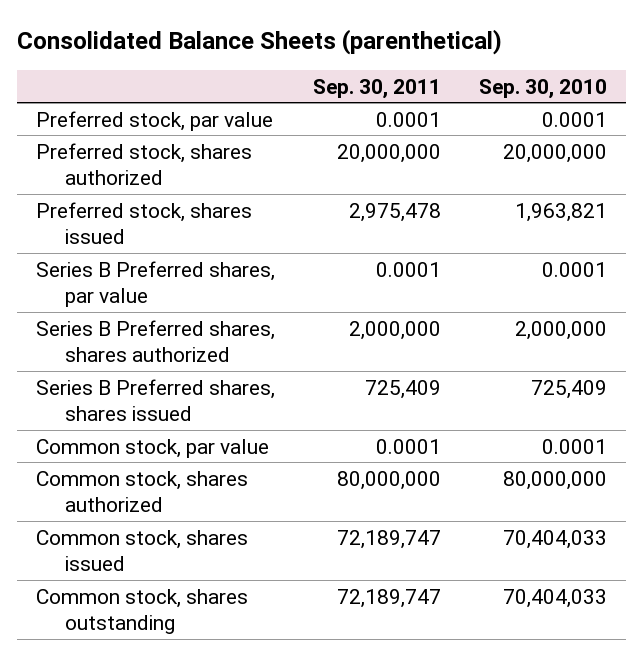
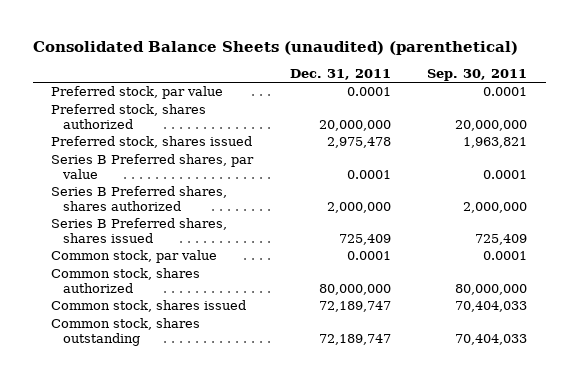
- Consolidated Balance Sheets (parenthetical)
+ Consolidated Balance Sheets (unaudited) (parenthetical)
- | Sep. 30, 2011 | Sep. 30, 2010
+ | Dec. 31, 2011 | Sep. 30, 2011
- Preferred stock, shares issued | 2,975,478 | 1,963,821
+ Preferred stock, shares issued | 2,975,478 | 1,963,821
- Common stock, shares issued | 72,189,747 | 70,404,033
- Common stock, shares outstanding | 72,189,747 | 70,404,033
+ Common stock, shares issued | 72,189,747 | 70,404,033
+ Common stock, shares outstanding | 72,189,747 | 70,404,033

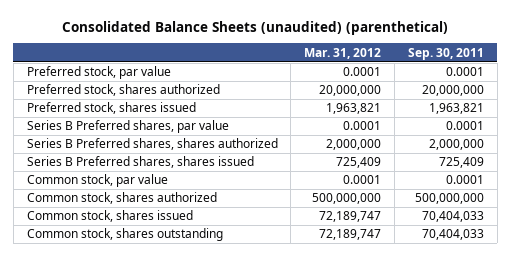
- | Dec. 31, 2011 | Sep. 30, 2011
+ | Mar. 31, 2012 | Sep. 30, 2011
- Common stock, shares authorized | 80,000,000 | 80,000,000
+ Common stock, shares authorized | 500,000,000 | 500,000,000

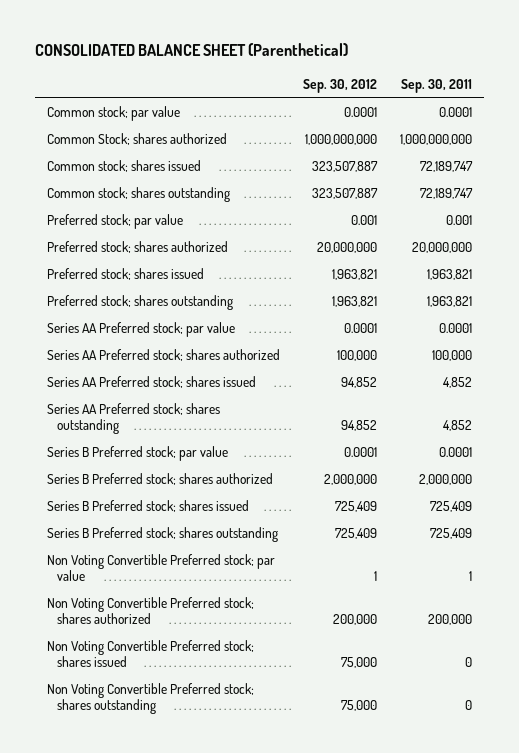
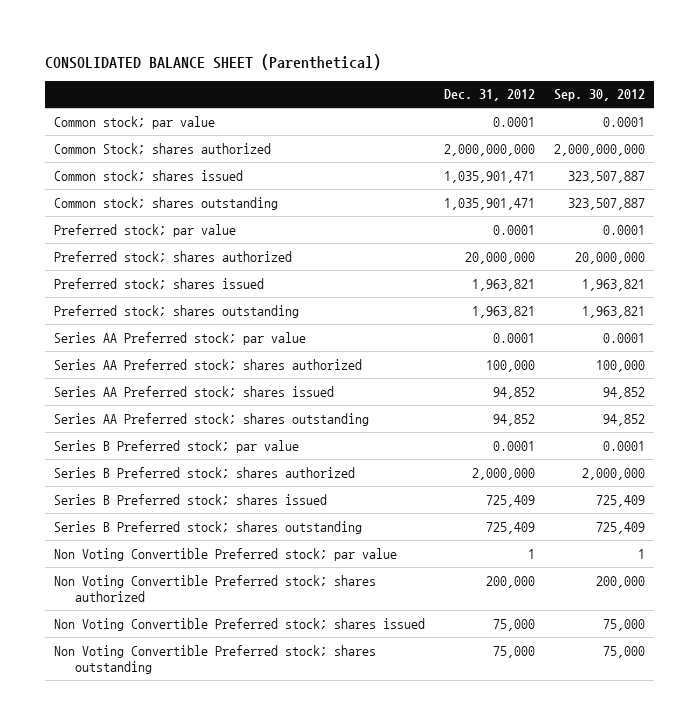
- | Sep. 30, 2012 | Sep. 30, 2011
+ | Dec. 31, 2012 | Sep. 30, 2012
- Common Stock; shares authorized | 1,000,000,000 | 1,000,000,000
+ Common Stock; shares authorized | 2,000,000,000 | 2,000,000,000
- Preferred stock; par value | 0.001 | 0.001
+ Preferred stock; par value | 0.0001 | 0.0001

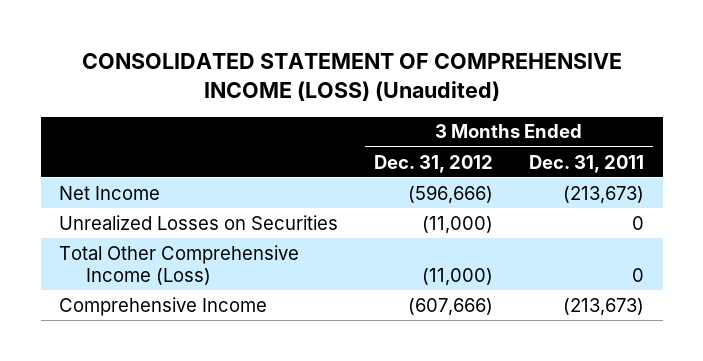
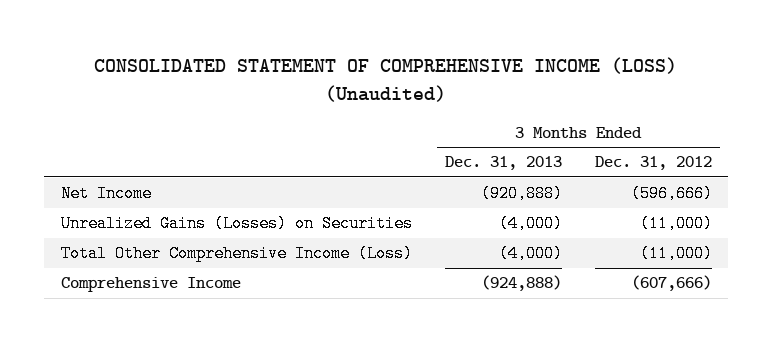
- | 3 Months Ended Dec. 31, 2012 | 3 Months Ended Dec. 31, 2011
+ | 3 Months Ended Dec. 31, 2013 | 3 Months Ended Dec. 31, 2012
- Unrealized Losses on Securities | (11,000) | 0
+ Unrealized Gains (Losses) on Securities | (4,000) | (11,000)

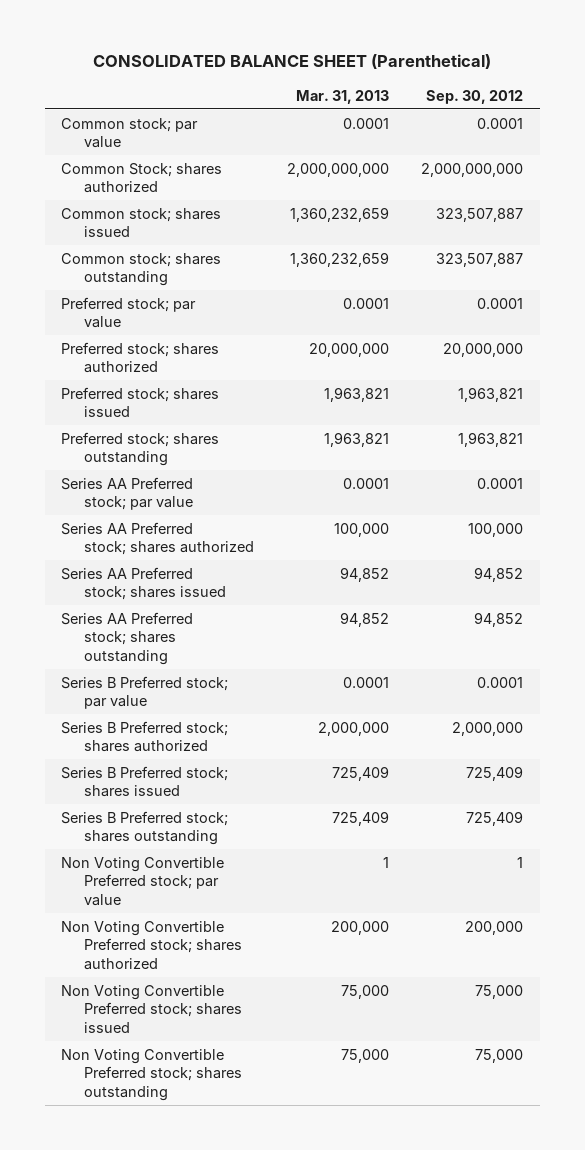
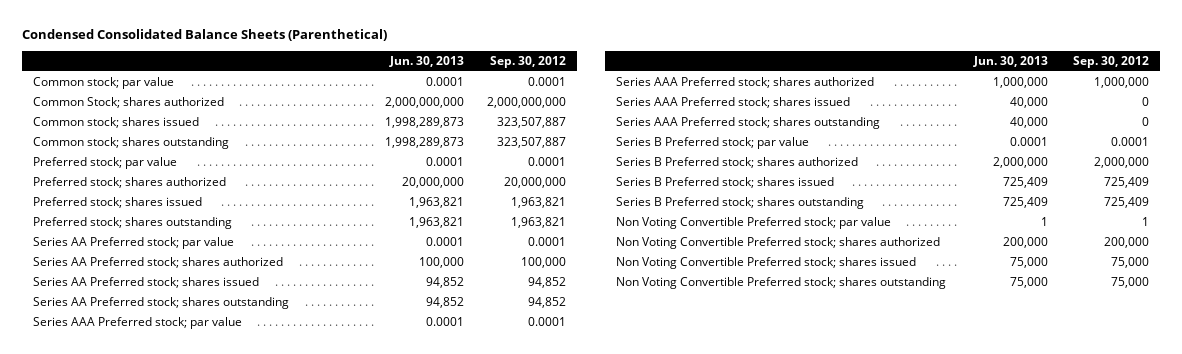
- CONSOLIDATED BALANCE SHEET (Parenthetical)
+ Condensed Consolidated Balance Sheets (Parenthetical)
- | Mar. 31, 2013 | Sep. 30, 2012
+ | Jun. 30, 2013 | Sep. 30, 2012
+ Series AAA Preferred stock; par value | 0.0001 | 0.0001
+ Series AAA Preferred stock; shares authorized | 1,000,000 | 1,000,000
+ Series AAA Preferred stock; shares issued | 40,000 | 0
+ Series AAA Preferred stock; shares outstanding | 40,000 | 0

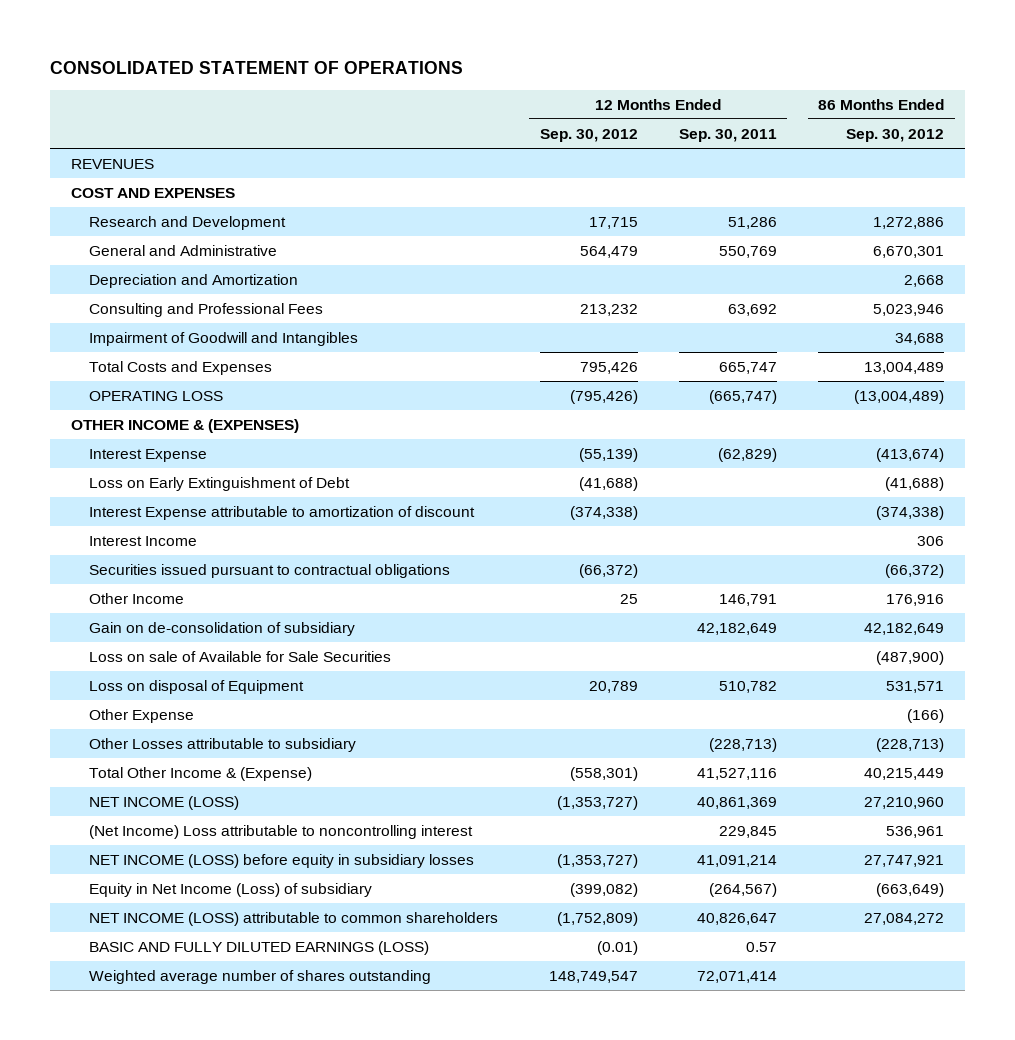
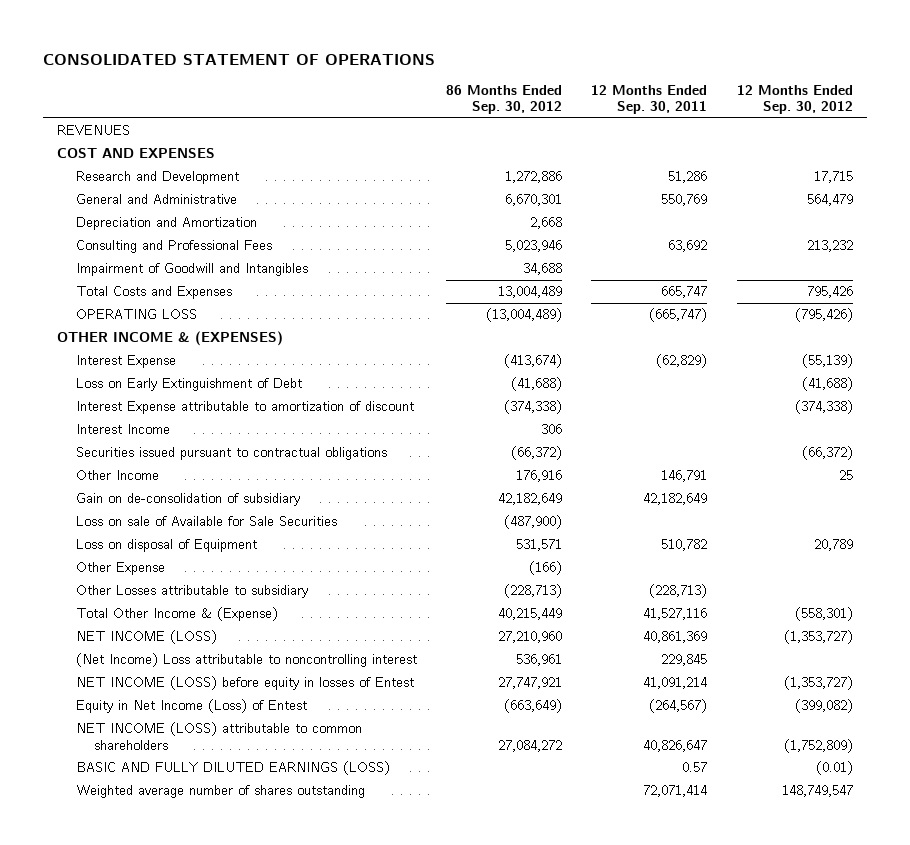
- | 12 Months Ended Sep. 30, 2012 | 12 Months Ended Sep. 30, 2011 | 86 Months Ended Sep. 30, 2012
+ | 86 Months Ended Sep. 30, 2012 | 12 Months Ended Sep. 30, 2011 | 12 Months Ended Sep. 30, 2012
- NET INCOME (LOSS) before equity in subsidiary losses | (1,353,727) | 41,091,214 | 27,747,921
- Equity in Net Income (Loss) of subsidiary | (399,082) | (264,567) | (663,649)
+ NET INCOME (LOSS) before equity in losses of Entest | 27,747,921 | 41,091,214 | (1,353,727)
+ Equity in Net Income (Loss) of Entest | (663,649) | (264,567) | (399,082)

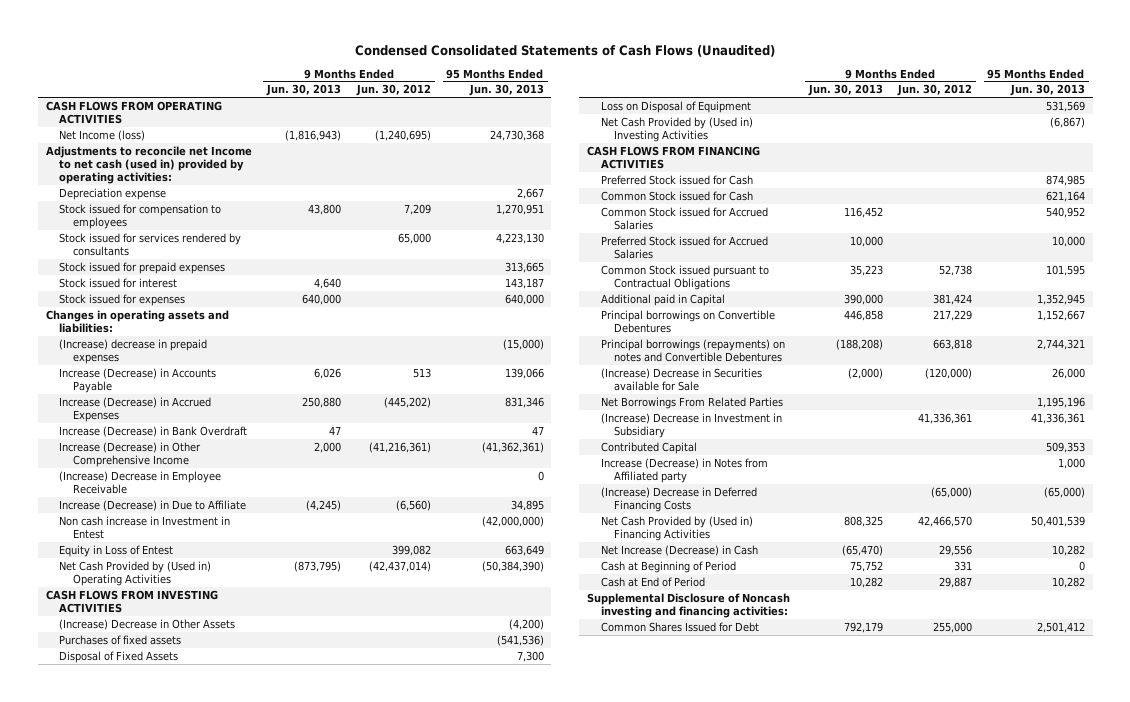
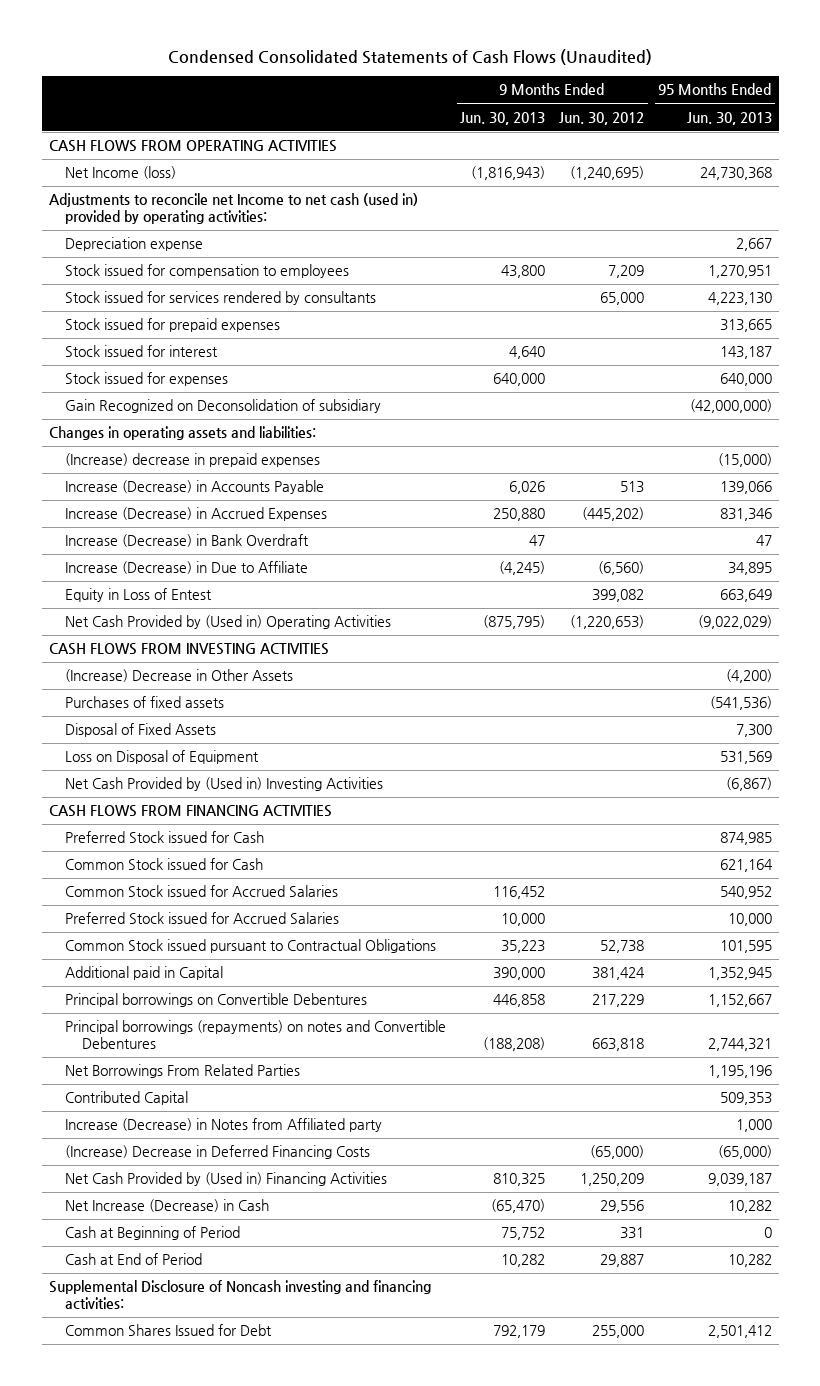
+ Gain Recognized on Deconsolidation of subsidiary | | | (42,000,000)
- Increase (Decrease) in Other Comprehensive Income | 2,000 | (41,216,361) | (41,362,361)
- (Increase) Decrease in Employee Receivable | | | 0
- Non cash increase in Investment in Entest | | | (42,000,000)
- Net Cash Provided by (Used in) Operating Activities | (873,795) | (42,437,014) | (50,384,390)
+ Net Cash Provided by (Used in) Operating Activities | (875,795) | (1,220,653) | (9,022,029)
- (Increase) Decrease in Securities available for Sale | (2,000) | (120,000) | 26,000
- (Increase) Decrease in Investment in Subsidiary | | 41,336,361 | 41,336,361
- Net Cash Provided by (Used in) Financing Activities | 808,325 | 42,466,570 | 50,401,539
+ Net Cash Provided by (Used in) Financing Activities | 810,325 | 1,250,209 | 9,039,187

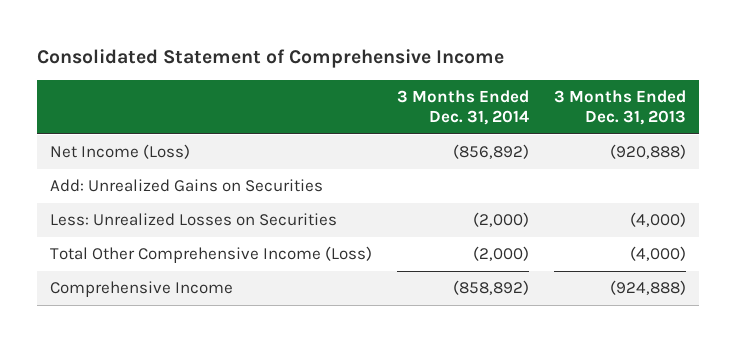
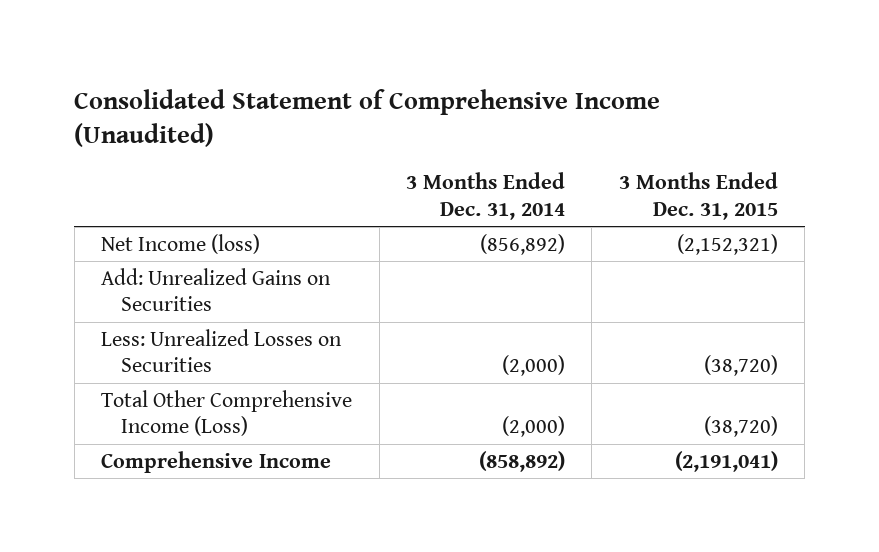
- Consolidated Statement of Comprehensive Income
+ Consolidated Statement of Comprehensive Income (Unaudited)
- | 3 Months Ended Dec. 31, 2014 | 3 Months Ended Dec. 31, 2013
+ | 3 Months Ended Dec. 31, 2014 | 3 Months Ended Dec. 31, 2015
- Net Income (Loss) | (856,892) | (920,888)
+ Net Income (loss) | (856,892) | (2,152,321)

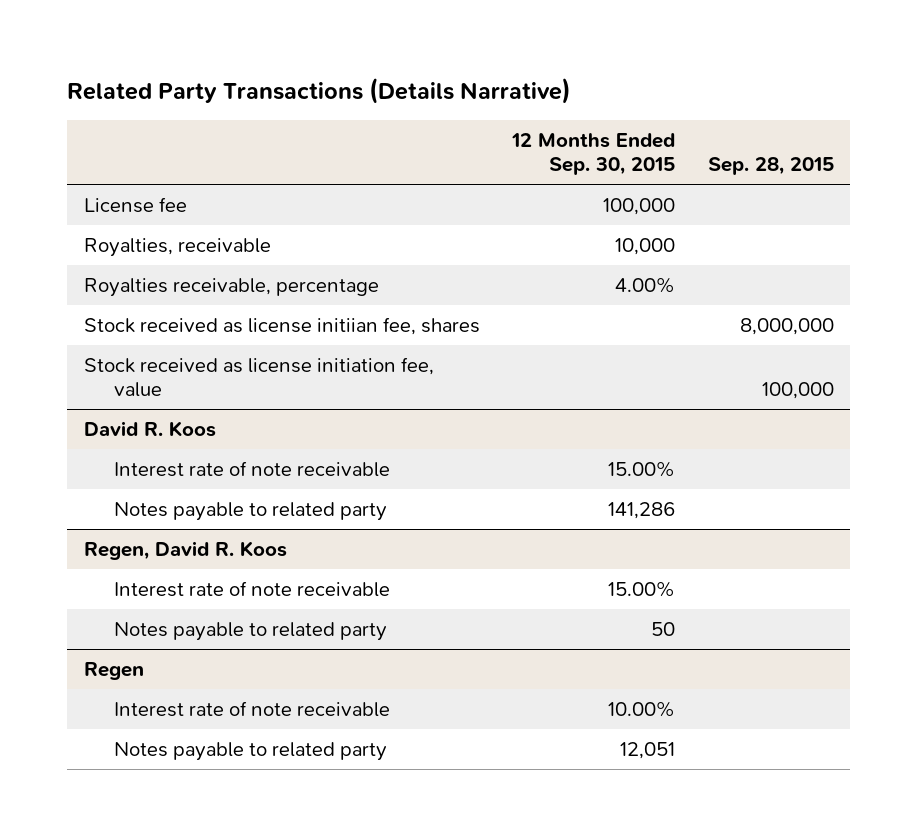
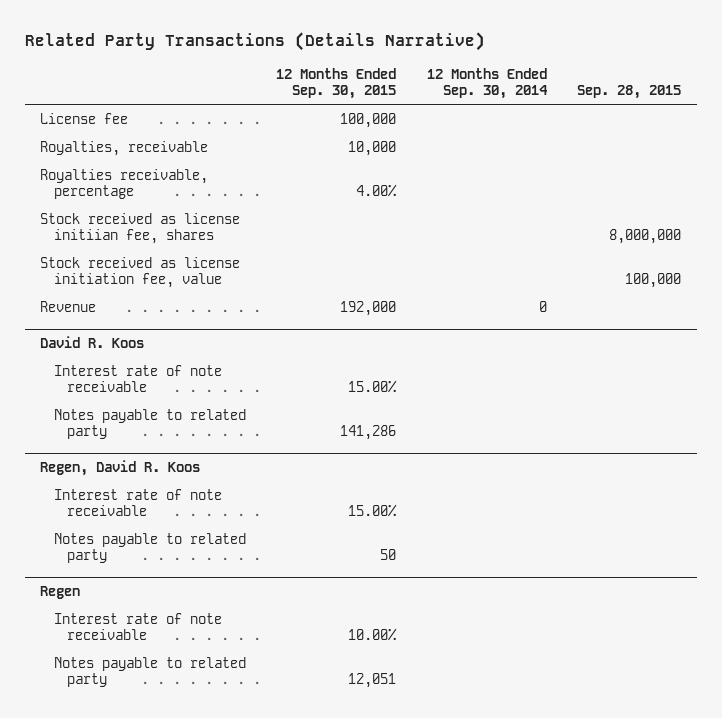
- | 12 Months Ended Sep. 30, 2015 | Sep. 28, 2015
+ | 12 Months Ended Sep. 30, 2015 | 12 Months Ended Sep. 30, 2014 | Sep. 28, 2015
+ Revenue | 192,000 | 0 |

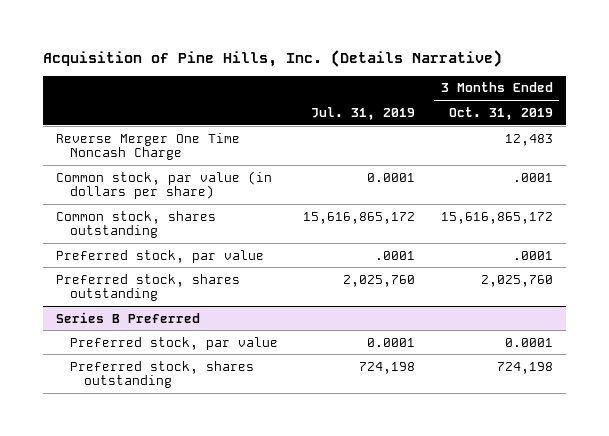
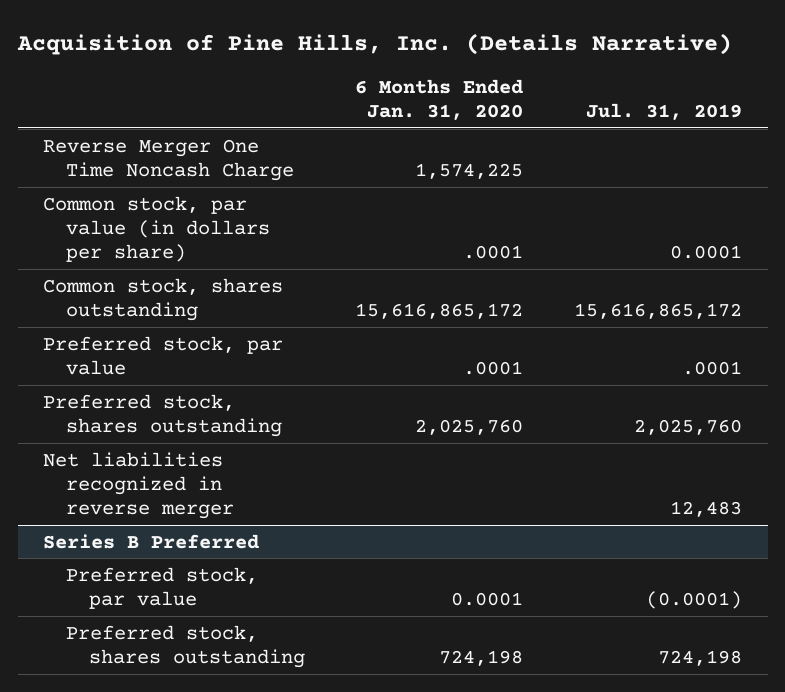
- | Jul. 31, 2019 | 3 Months Ended Oct. 31, 2019
+ | 6 Months Ended Jan. 31, 2020 | Jul. 31, 2019
+ Net liabilities recognized in reverse merger | | 12,483
@ Series B Preferred
- Preferred stock, par value | 0.0001 | 0.0001
+ Preferred stock, par value | 0.0001 | (0.0001)

